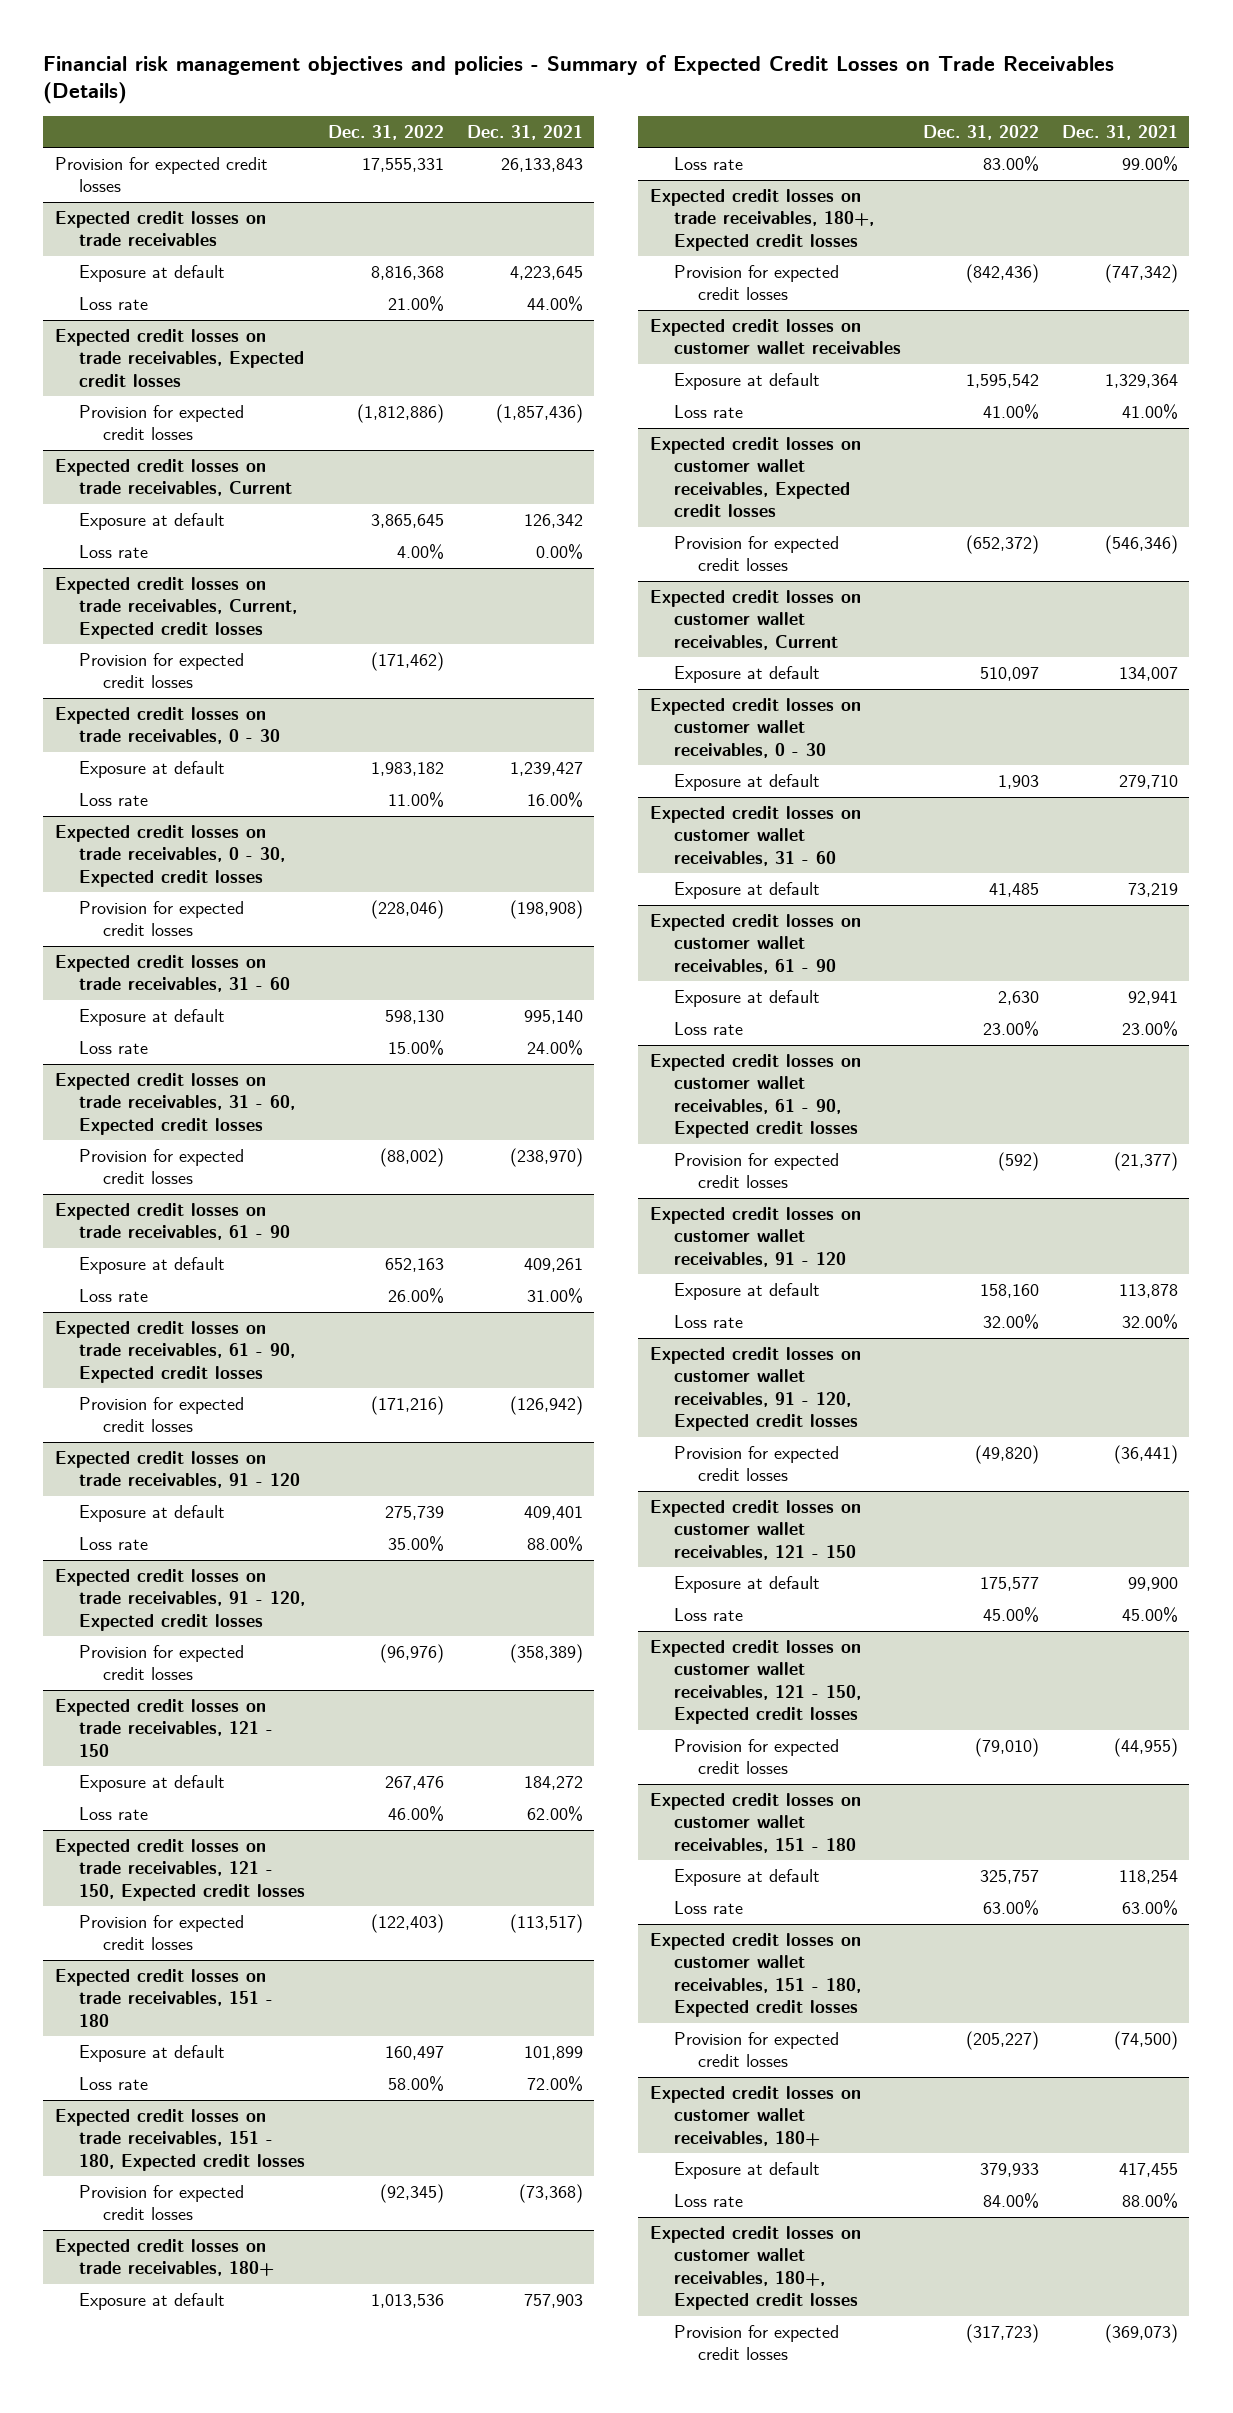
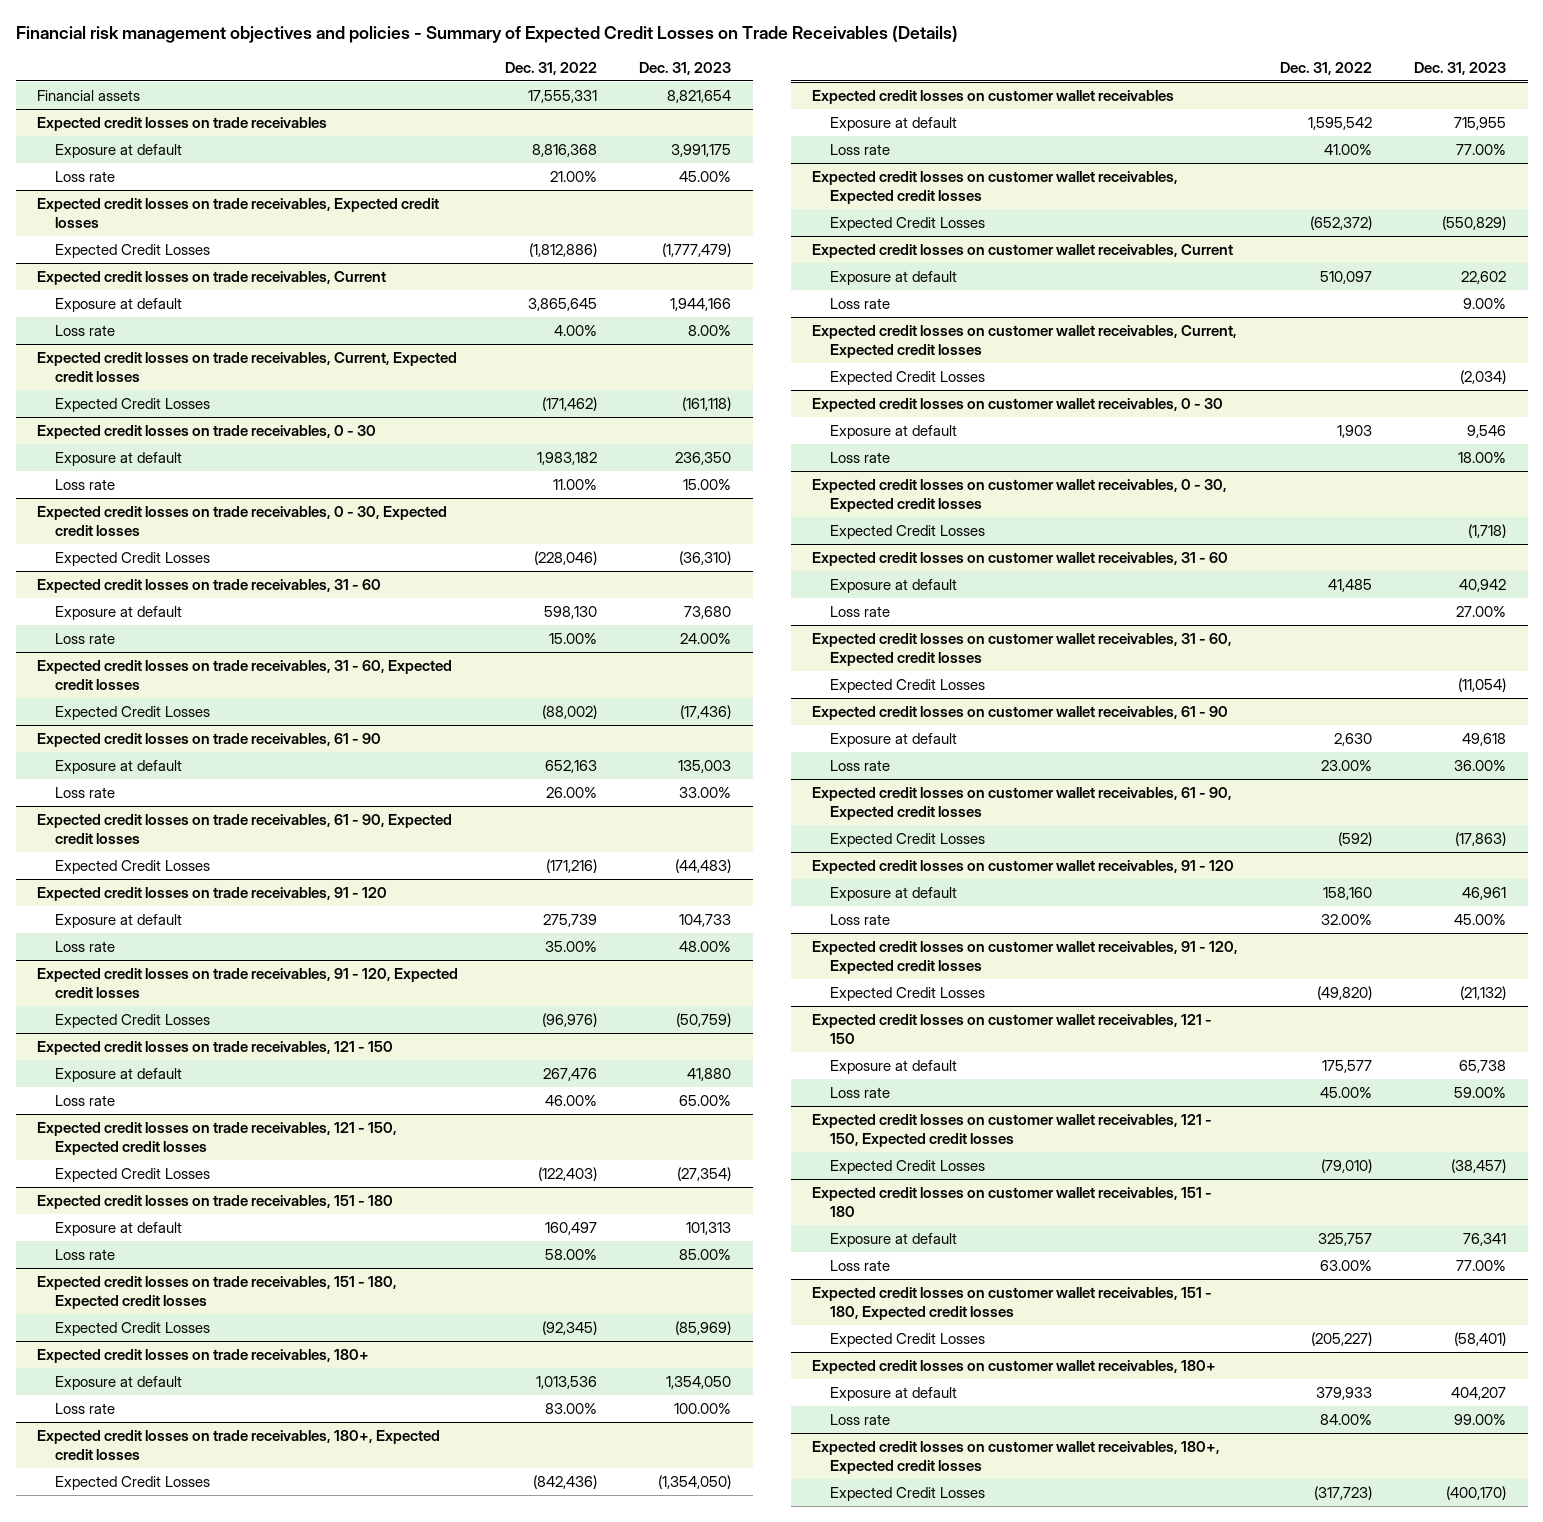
- | Dec. 31, 2022 | Dec. 31, 2021
+ | Dec. 31, 2022 | Dec. 31, 2023
- Provision for expected credit losses | 17,555,331 | 26,133,843
+ Financial assets | 17,555,331 | 8,821,654
@ Expected credit losses on trade receivables, Expected credit losses
- Provision for expected credit losses | (1,812,886) | (1,857,436)
+ Expected Credit Losses | (1,812,886) | (1,777,479)
@ Expected credit losses on trade receivables, Current, Expected credit losses
- Provision for expected credit losses | (171,462) |
+ Expected Credit Losses | (171,462) | (161,118)
@ Expected credit losses on trade receivables, 0 - 30, Expected credit losses
- Provision for expected credit losses | (228,046) | (198,908)
+ Expected Credit Losses | (228,046) | (36,310)
@ Expected credit losses on trade receivables, 31 - 60, Expected credit losses
- Provision for expected credit losses | (88,002) | (238,970)
+ Expected Credit Losses | (88,002) | (17,436)
@ Expected credit losses on trade receivables, 61 - 90, Expected credit losses
- Provision for expected credit losses | (171,216) | (126,942)
+ Expected Credit Losses | (171,216) | (44,483)
@ Expected credit losses on trade receivables, 91 - 120, Expected credit losses
- Provision for expected credit losses | (96,976) | (358,389)
+ Expected Credit Losses | (96,976) | (50,759)
@ Expected credit losses on trade receivables, 121 - 150, Expected credit losses
- Provision for expected credit losses | (122,403) | (113,517)
+ Expected Credit Losses | (122,403) | (27,354)
@ Expected credit losses on trade receivables, 151 - 180, Expected credit losses
- Provision for expected credit losses | (92,345) | (73,368)
+ Expected Credit Losses | (92,345) | (85,969)
@ Expected credit losses on trade receivables, 180+, Expected credit losses
- Provision for expected credit losses | (842,436) | (747,342)
+ Expected Credit Losses | (842,436) | (1,354,050)
@ Expected credit losses on customer wallet receivables, Expected credit losses
- Provision for expected credit losses | (652,372) | (546,346)
+ Expected Credit Losses | (652,372) | (550,829)
@ Expected credit losses on customer wallet receivables, Current
+ Loss rate | | 9.00%
+ Expected credit losses on customer wallet receivables, Current, Expected credit losses
+ Expected Credit Losses | | (2,034)
@ Expected credit losses on customer wallet receivables, 0 - 30
+ Loss rate | | 18.00%
+ Expected credit losses on customer wallet receivables, 0 - 30, Expected credit losses
+ Expected Credit Losses | | (1,718)
@ Expected credit losses on customer wallet receivables, 31 - 60
+ Loss rate | | 27.00%
+ Expected credit losses on customer wallet receivables, 31 - 60, Expected credit losses
+ Expected Credit Losses | | (11,054)
@ Expected credit losses on customer wallet receivables, 61 - 90, Expected credit losses
- Provision for expected credit losses | (592) | (21,377)
+ Expected Credit Losses | (592) | (17,863)
@ Expected credit losses on customer wallet receivables, 91 - 120, Expected credit losses
- Provision for expected credit losses | (49,820) | (36,441)
+ Expected Credit Losses | (49,820) | (21,132)
@ Expected credit losses on customer wallet receivables, 121 - 150, Expected credit losses
- Provision for expected credit losses | (79,010) | (44,955)
+ Expected Credit Losses | (79,010) | (38,457)
@ Expected credit losses on customer wallet receivables, 151 - 180, Expected credit losses
- Provision for expected credit losses | (205,227) | (74,500)
+ Expected Credit Losses | (205,227) | (58,401)
@ Expected credit losses on customer wallet receivables, 180+, Expected credit losses
- Provision for expected credit losses | (317,723) | (369,073)
+ Expected Credit Losses | (317,723) | (400,170)

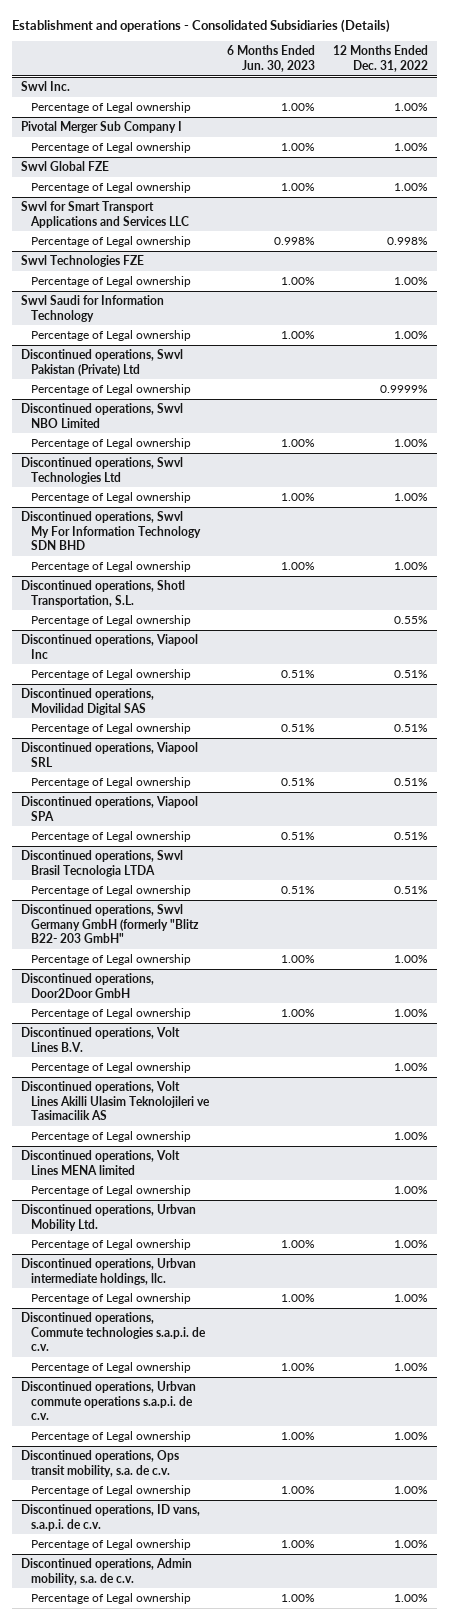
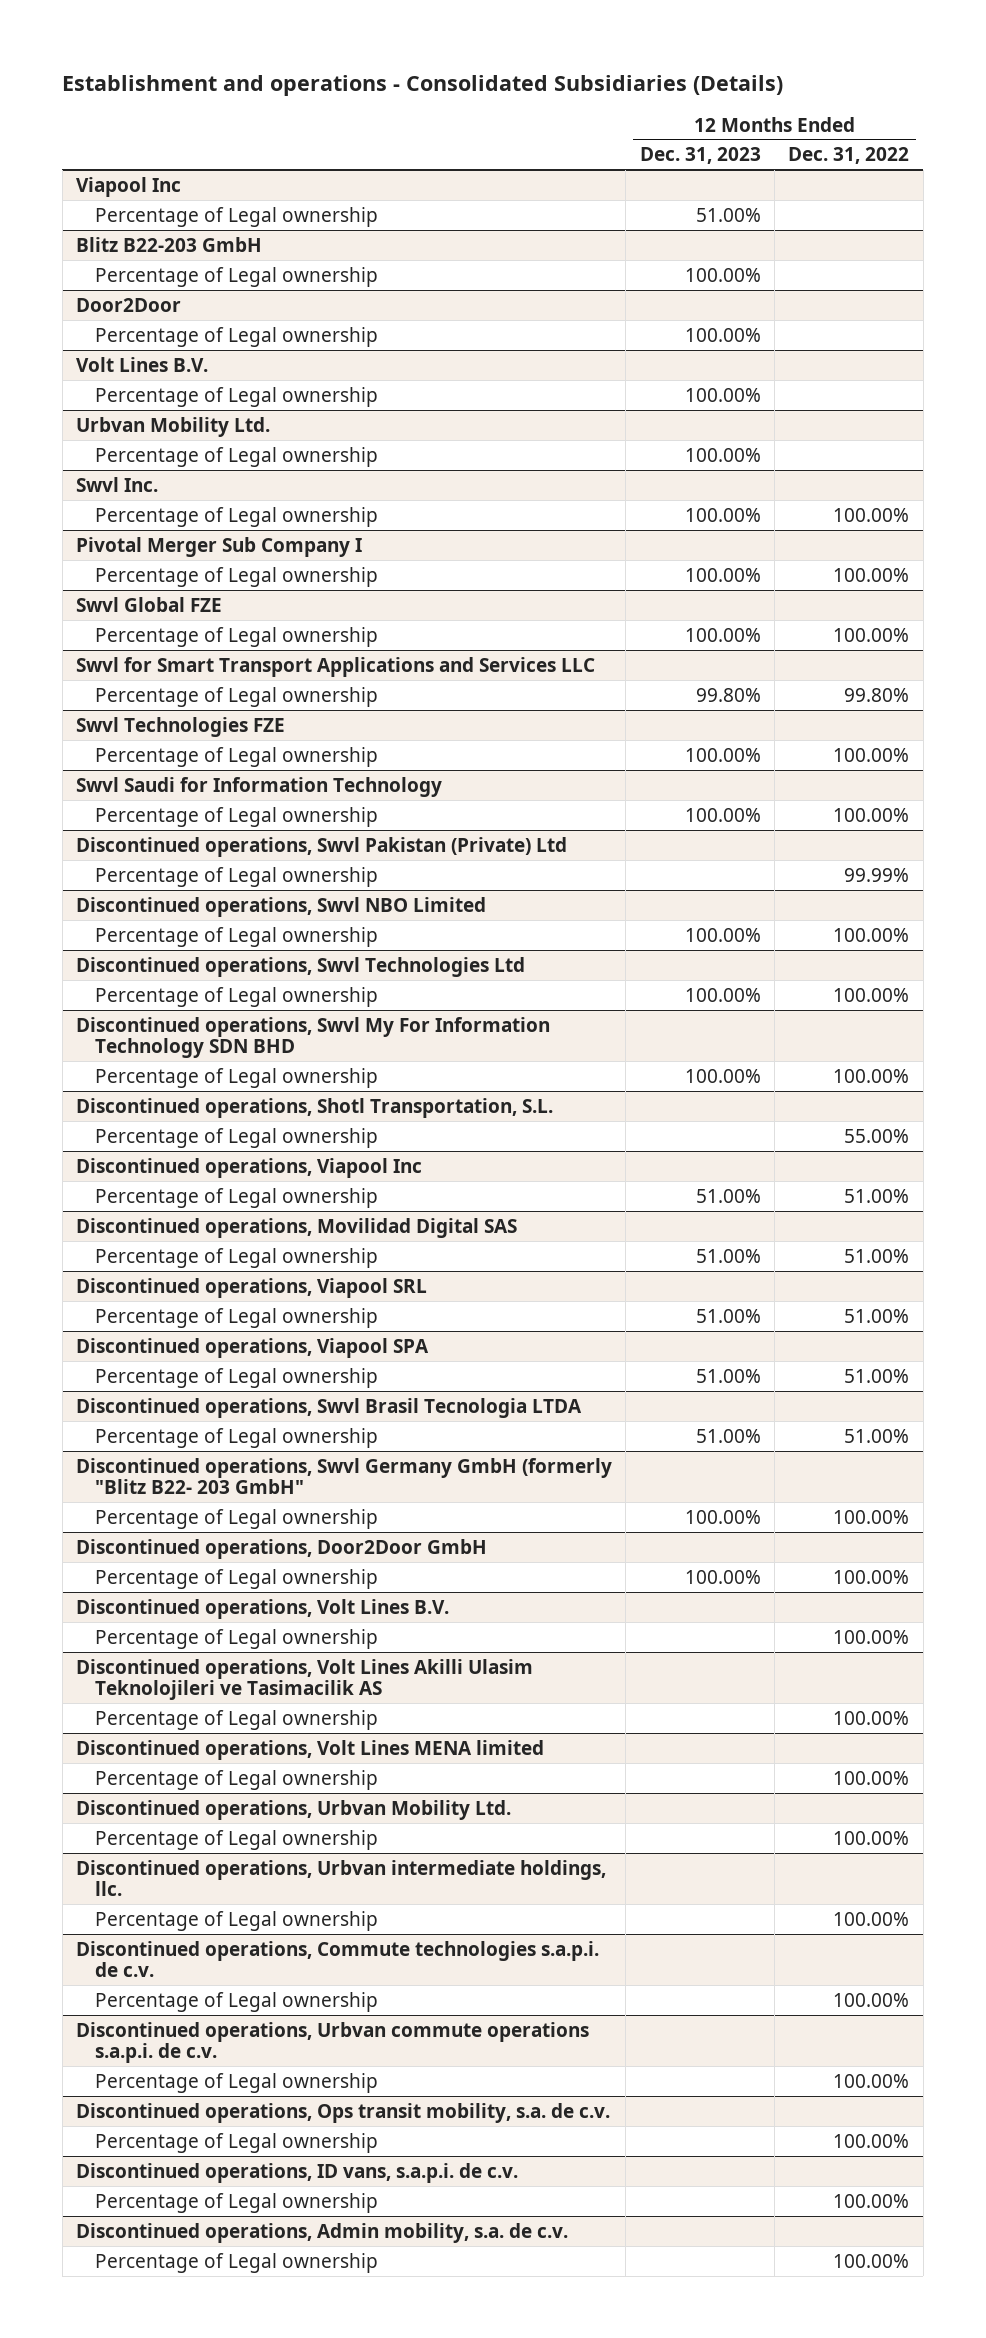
- | 6 Months Ended Jun. 30, 2023 | 12 Months Ended Dec. 31, 2022
+ | 12 Months Ended Dec. 31, 2023 | 12 Months Ended Dec. 31, 2022
+ Viapool Inc
+ Percentage of Legal ownership | 51.00% |
+ Blitz B22-203 GmbH
+ Percentage of Legal ownership | 100.00% |
+ Door2Door
+ Percentage of Legal ownership | 100.00% |
+ Volt Lines B.V.
+ Percentage of Legal ownership | 100.00% |
+ Urbvan Mobility Ltd.
+ Percentage of Legal ownership | 100.00% |
@ Swvl Inc.
- Percentage of Legal ownership | 1.00% | 1.00%
+ Percentage of Legal ownership | 100.00% | 100.00%
@ Pivotal Merger Sub Company I
- Percentage of Legal ownership | 1.00% | 1.00%
+ Percentage of Legal ownership | 100.00% | 100.00%
@ Swvl Global FZE
- Percentage of Legal ownership | 1.00% | 1.00%
+ Percentage of Legal ownership | 100.00% | 100.00%
@ Swvl for Smart Transport Applications and Services LLC
- Percentage of Legal ownership | 0.998% | 0.998%
+ Percentage of Legal ownership | 99.80% | 99.80%
@ Swvl Technologies FZE
- Percentage of Legal ownership | 1.00% | 1.00%
+ Percentage of Legal ownership | 100.00% | 100.00%
@ Swvl Saudi for Information Technology
- Percentage of Legal ownership | 1.00% | 1.00%
+ Percentage of Legal ownership | 100.00% | 100.00%
@ Discontinued operations, Swvl Pakistan (Private) Ltd
- Percentage of Legal ownership | | 0.9999%
+ Percentage of Legal ownership | | 99.99%
@ Discontinued operations, Swvl NBO Limited
- Percentage of Legal ownership | 1.00% | 1.00%
+ Percentage of Legal ownership | 100.00% | 100.00%
@ Discontinued operations, Swvl Technologies Ltd
- Percentage of Legal ownership | 1.00% | 1.00%
+ Percentage of Legal ownership | 100.00% | 100.00%
@ Discontinued operations, Swvl My For Information Technology SDN BHD
- Percentage of Legal ownership | 1.00% | 1.00%
+ Percentage of Legal ownership | 100.00% | 100.00%
@ Discontinued operations, Shotl Transportation, S.L.
- Percentage of Legal ownership | | 0.55%
+ Percentage of Legal ownership | | 55.00%
@ Discontinued operations, Viapool Inc
- Percentage of Legal ownership | 0.51% | 0.51%
+ Percentage of Legal ownership | 51.00% | 51.00%
@ Discontinued operations, Movilidad Digital SAS
- Percentage of Legal ownership | 0.51% | 0.51%
+ Percentage of Legal ownership | 51.00% | 51.00%
@ Discontinued operations, Viapool SRL
- Percentage of Legal ownership | 0.51% | 0.51%
+ Percentage of Legal ownership | 51.00% | 51.00%
@ Discontinued operations, Viapool SPA
- Percentage of Legal ownership | 0.51% | 0.51%
+ Percentage of Legal ownership | 51.00% | 51.00%
@ Discontinued operations, Swvl Brasil Tecnologia LTDA
- Percentage of Legal ownership | 0.51% | 0.51%
+ Percentage of Legal ownership | 51.00% | 51.00%
@ Discontinued operations, Swvl Germany GmbH (formerly "Blitz B22- 203 GmbH"
- Percentage of Legal ownership | 1.00% | 1.00%
+ Percentage of Legal ownership | 100.00% | 100.00%
@ Discontinued operations, Door2Door GmbH
- Percentage of Legal ownership | 1.00% | 1.00%
+ Percentage of Legal ownership | 100.00% | 100.00%
@ Discontinued operations, Volt Lines B.V.
- Percentage of Legal ownership | | 1.00%
+ Percentage of Legal ownership | | 100.00%
@ Discontinued operations, Volt Lines Akilli Ulasim Teknolojileri ve Tasimacilik AS
- Percentage of Legal ownership | | 1.00%
+ Percentage of Legal ownership | | 100.00%
@ Discontinued operations, Volt Lines MENA limited
- Percentage of Legal ownership | | 1.00%
+ Percentage of Legal ownership | | 100.00%
@ Discontinued operations, Urbvan Mobility Ltd.
- Percentage of Legal ownership | 1.00% | 1.00%
+ Percentage of Legal ownership | | 100.00%
@ Discontinued operations, Urbvan intermediate holdings, llc.
- Percentage of Legal ownership | 1.00% | 1.00%
+ Percentage of Legal ownership | | 100.00%
@ Discontinued operations, Commute technologies s.a.p.i. de c.v.
- Percentage of Legal ownership | 1.00% | 1.00%
+ Percentage of Legal ownership | | 100.00%
@ Discontinued operations, Urbvan commute operations s.a.p.i. de c.v.
- Percentage of Legal ownership | 1.00% | 1.00%
+ Percentage of Legal ownership | | 100.00%
@ Discontinued operations, Ops transit mobility, s.a. de c.v.
- Percentage of Legal ownership | 1.00% | 1.00%
+ Percentage of Legal ownership | | 100.00%
@ Discontinued operations, ID vans, s.a.p.i. de c.v.
- Percentage of Legal ownership | 1.00% | 1.00%
+ Percentage of Legal ownership | | 100.00%
@ Discontinued operations, Admin mobility, s.a. de c.v.
- Percentage of Legal ownership | 1.00% | 1.00%
+ Percentage of Legal ownership | | 100.00%

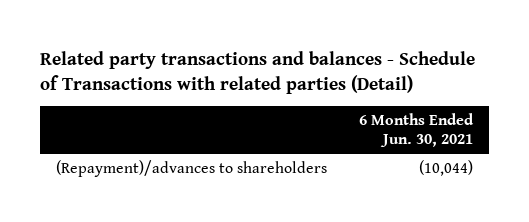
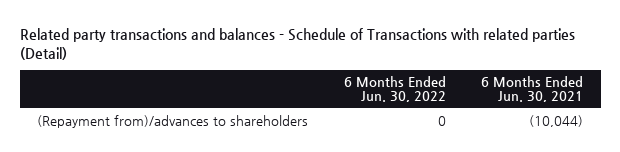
- | 6 Months Ended Jun. 30, 2021
+ | 6 Months Ended Jun. 30, 2022 | 6 Months Ended Jun. 30, 2021
- (Repayment)/advances to shareholders | (10,044)
+ (Repayment from)/advances to shareholders | 0 | (10,044)

